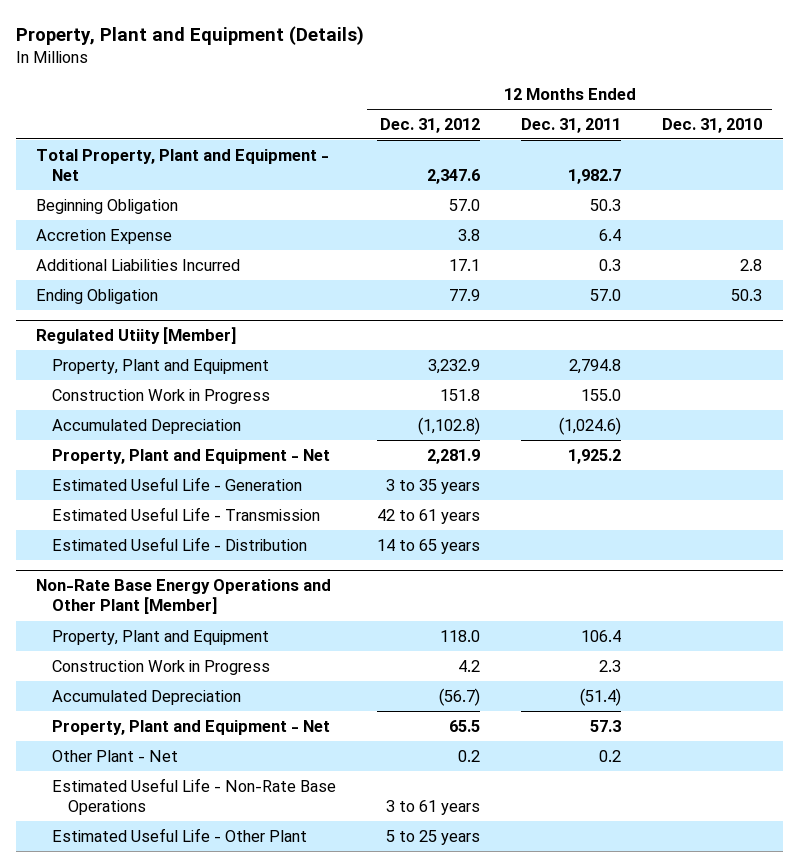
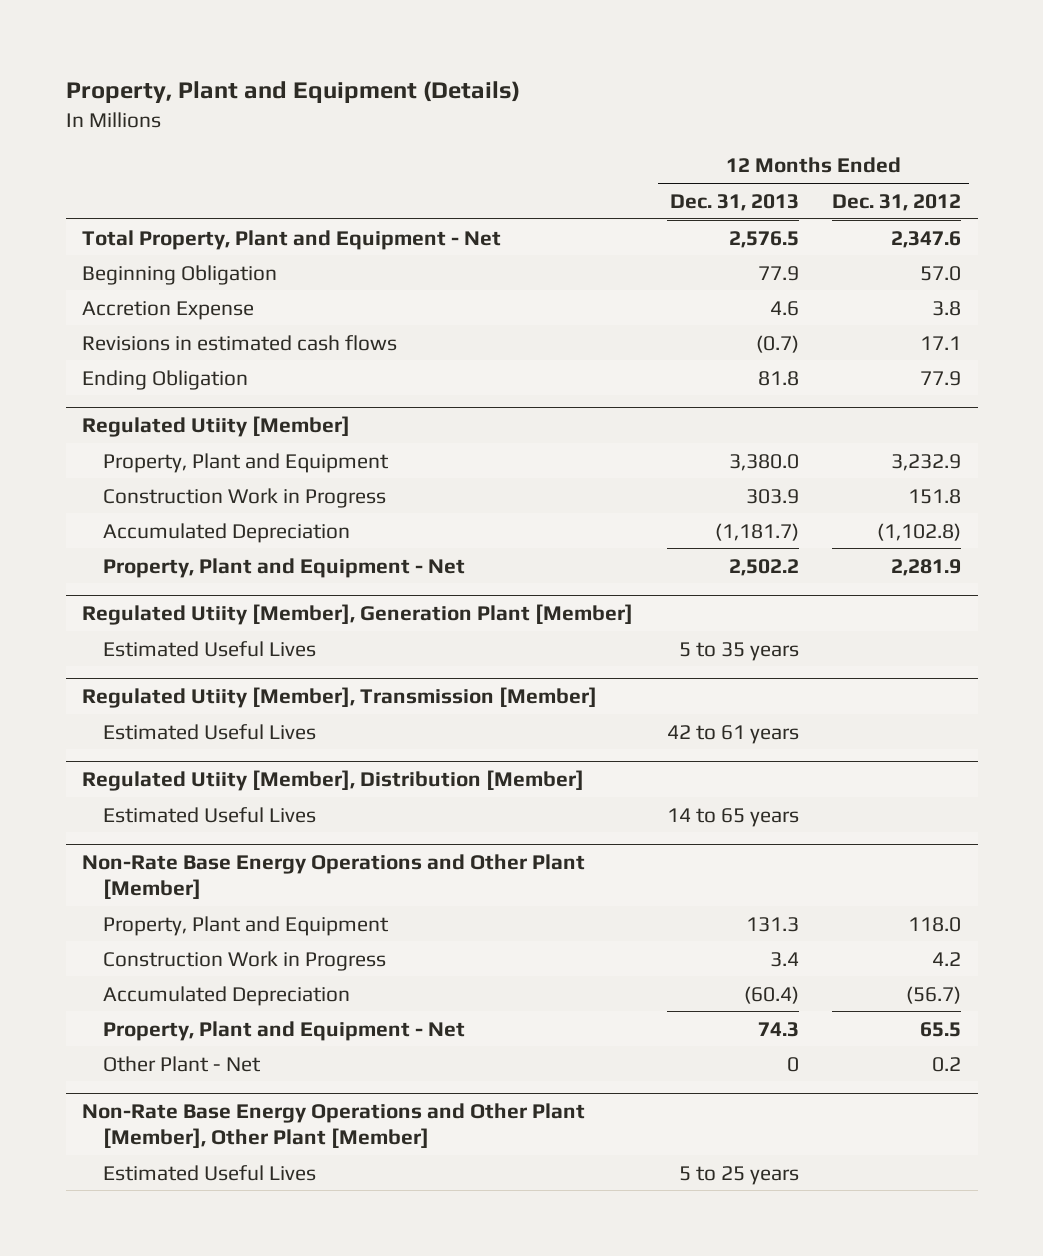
- | 12 Months Ended Dec. 31, 2012 | 12 Months Ended Dec. 31, 2011 | 12 Months Ended Dec. 31, 2010
+ | 12 Months Ended Dec. 31, 2013 | 12 Months Ended Dec. 31, 2012
- Additional Liabilities Incurred | 17.1 | 0.3 | 2.8
+ Revisions in estimated cash flows | (0.7) | 17.1
@ Regulated Utiity [Member]
- Estimated Useful Life - Generation | 3 to 35 years | |
- Estimated Useful Life - Transmission | 42 to 61 years | |
- Estimated Useful Life - Distribution | 14 to 65 years | |
+ Regulated Utiity [Member], Generation Plant [Member]
+ Estimated Useful Lives | 5 to 35 years |
+ Regulated Utiity [Member], Transmission [Member]
+ Estimated Useful Lives | 42 to 61 years |
+ Regulated Utiity [Member], Distribution [Member]
+ Estimated Useful Lives | 14 to 65 years |
@ Non-Rate Base Energy Operations and Other Plant [Member]
- Estimated Useful Life - Non-Rate Base Operations | 3 to 61 years | |
- Estimated Useful Life - Other Plant | 5 to 25 years | |
+ Non-Rate Base Energy Operations and Other Plant [Member], Other Plant [Member]
+ Estimated Useful Lives | 5 to 25 years |

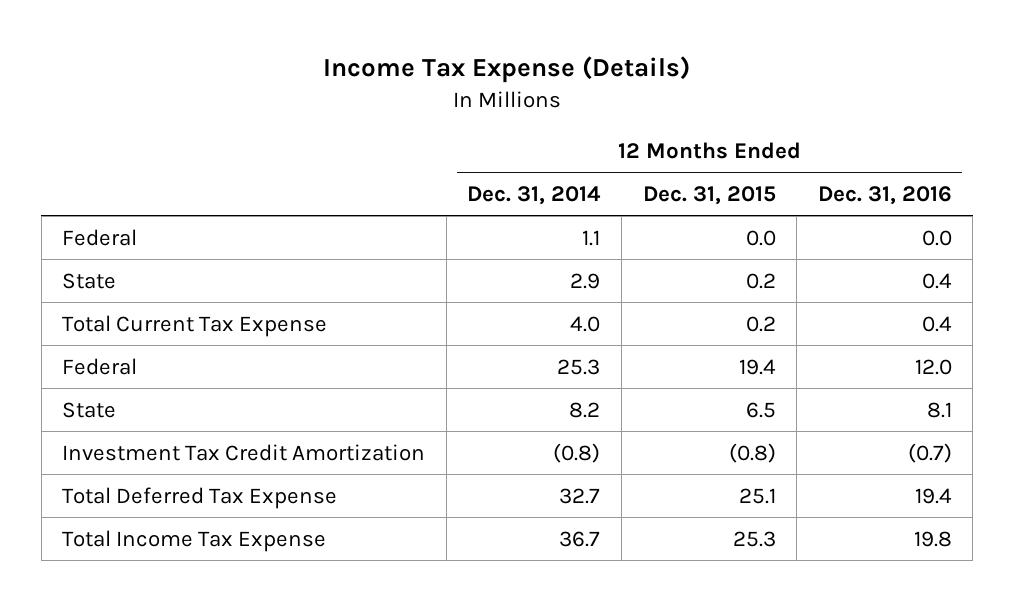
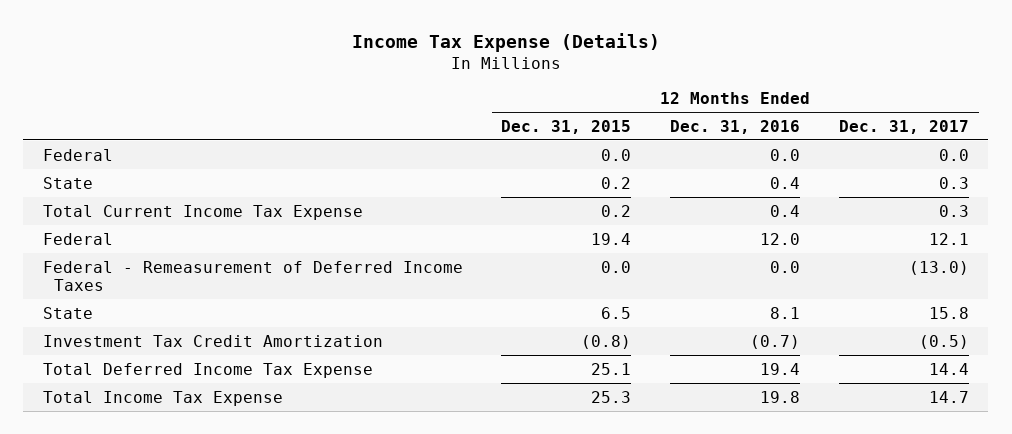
- | 12 Months Ended Dec. 31, 2014 | 12 Months Ended Dec. 31, 2015 | 12 Months Ended Dec. 31, 2016
+ | 12 Months Ended Dec. 31, 2015 | 12 Months Ended Dec. 31, 2016 | 12 Months Ended Dec. 31, 2017
- Total Current Tax Expense | 4.0 | 0.2 | 0.4
+ Total Current Income Tax Expense | 0.2 | 0.4 | 0.3
+ Federal - Remeasurement of Deferred Income Taxes | 0.0 | 0.0 | (13.0)
- Total Deferred Tax Expense | 32.7 | 25.1 | 19.4
+ Total Deferred Income Tax Expense | 25.1 | 19.4 | 14.4

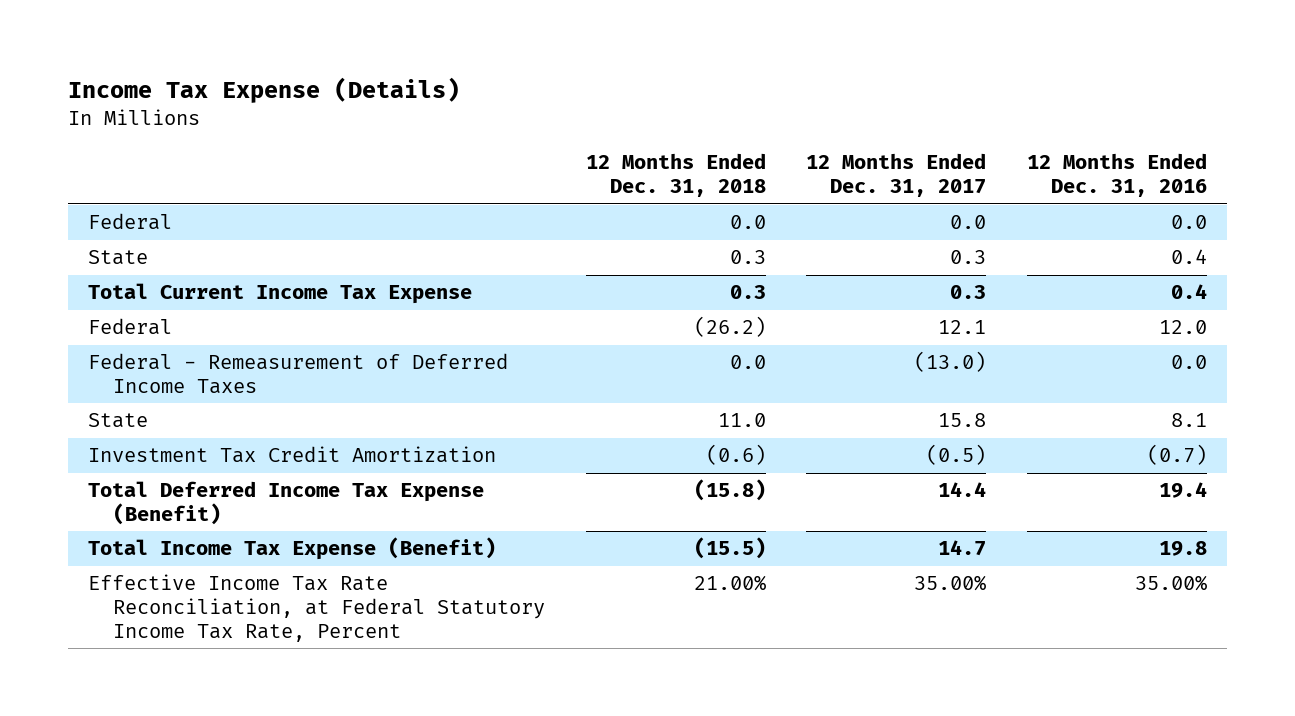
- | 12 Months Ended Dec. 31, 2015 | 12 Months Ended Dec. 31, 2016 | 12 Months Ended Dec. 31, 2017
+ | 12 Months Ended Dec. 31, 2018 | 12 Months Ended Dec. 31, 2017 | 12 Months Ended Dec. 31, 2016
- Total Deferred Income Tax Expense | 25.1 | 19.4 | 14.4
- Total Income Tax Expense | 25.3 | 19.8 | 14.7
+ Total Deferred Income Tax Expense (Benefit) | (15.8) | 14.4 | 19.4
+ Total Income Tax Expense (Benefit) | (15.5) | 14.7 | 19.8
+ Effective Income Tax Rate Reconciliation, at Federal Statutory Income Tax Rate, Percent | 21.00% | 35.00% | 35.00%

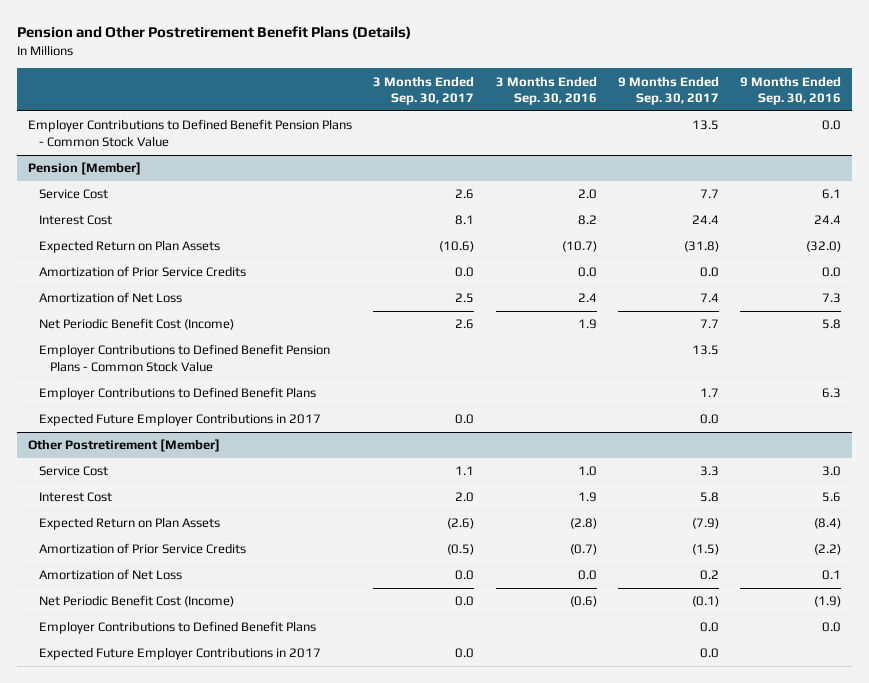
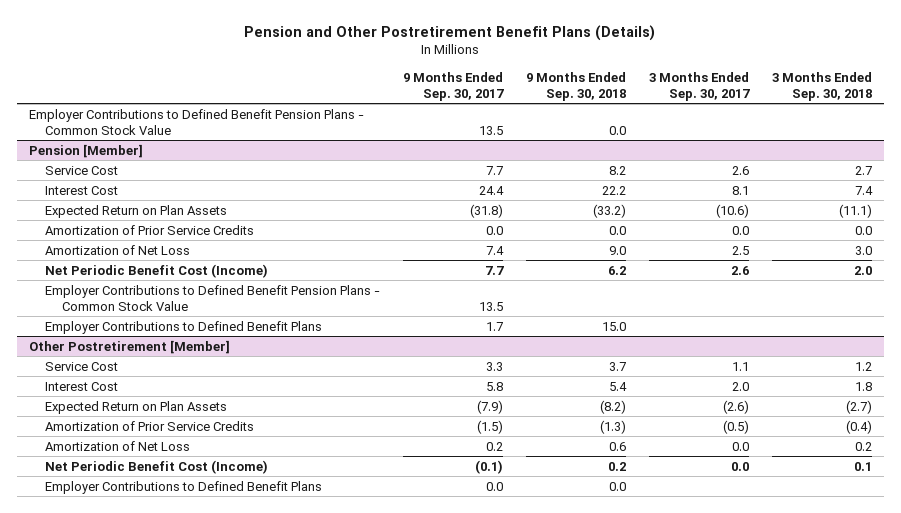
- | 3 Months Ended Sep. 30, 2017 | 3 Months Ended Sep. 30, 2016 | 9 Months Ended Sep. 30, 2017 | 9 Months Ended Sep. 30, 2016
+ | 9 Months Ended Sep. 30, 2017 | 9 Months Ended Sep. 30, 2018 | 3 Months Ended Sep. 30, 2017 | 3 Months Ended Sep. 30, 2018
@ Pension [Member]
- Expected Future Employer Contributions in 2017 | 0.0 | | 0.0 |
@ Other Postretirement [Member]
- Expected Future Employer Contributions in 2017 | 0.0 | | 0.0 |

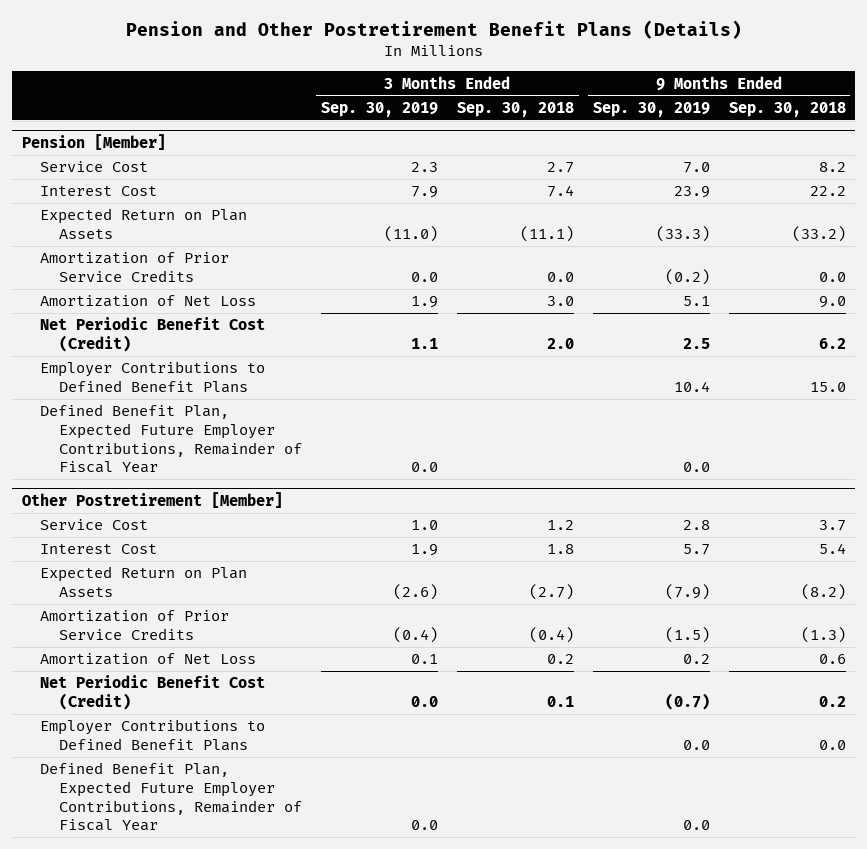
- | 9 Months Ended Sep. 30, 2017 | 9 Months Ended Sep. 30, 2018 | 3 Months Ended Sep. 30, 2017 | 3 Months Ended Sep. 30, 2018
+ | 3 Months Ended Sep. 30, 2019 | 3 Months Ended Sep. 30, 2018 | 9 Months Ended Sep. 30, 2019 | 9 Months Ended Sep. 30, 2018
- Employer Contributions to Defined Benefit Pension Plans - Common Stock Value | 13.5 | 0.0 | |
@ Pension [Member]
- Net Periodic Benefit Cost (Income) | 7.7 | 6.2 | 2.6 | 2.0
- Employer Contributions to Defined Benefit Pension Plans - Common Stock Value | 13.5 | | |
+ Net Periodic Benefit Cost (Credit) | 1.1 | 2.0 | 2.5 | 6.2
+ Defined Benefit Plan, Expected Future Employer Contributions, Remainder of Fiscal Year | 0.0 | | 0.0 |
@ Other Postretirement [Member]
- Net Periodic Benefit Cost (Income) | (0.1) | 0.2 | 0.0 | 0.1
+ Net Periodic Benefit Cost (Credit) | 0.0 | 0.1 | (0.7) | 0.2
+ Defined Benefit Plan, Expected Future Employer Contributions, Remainder of Fiscal Year | 0.0 | | 0.0 |

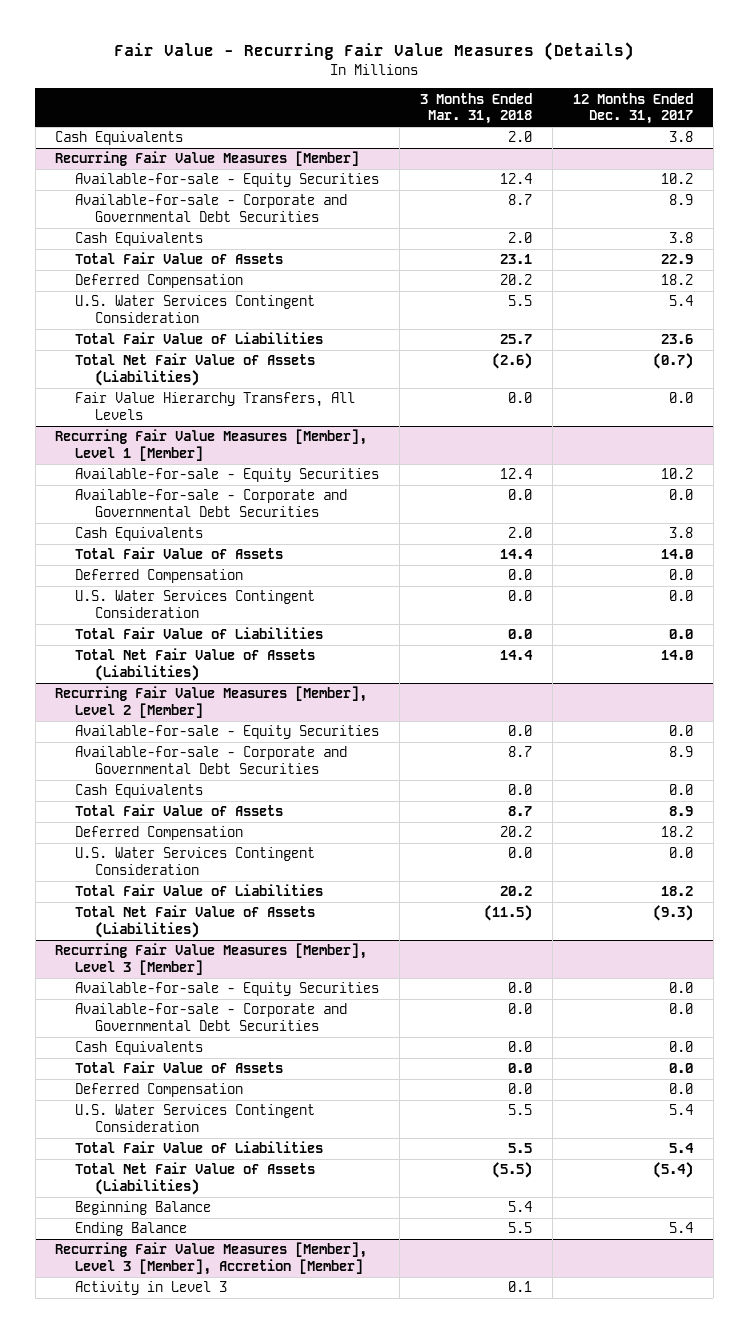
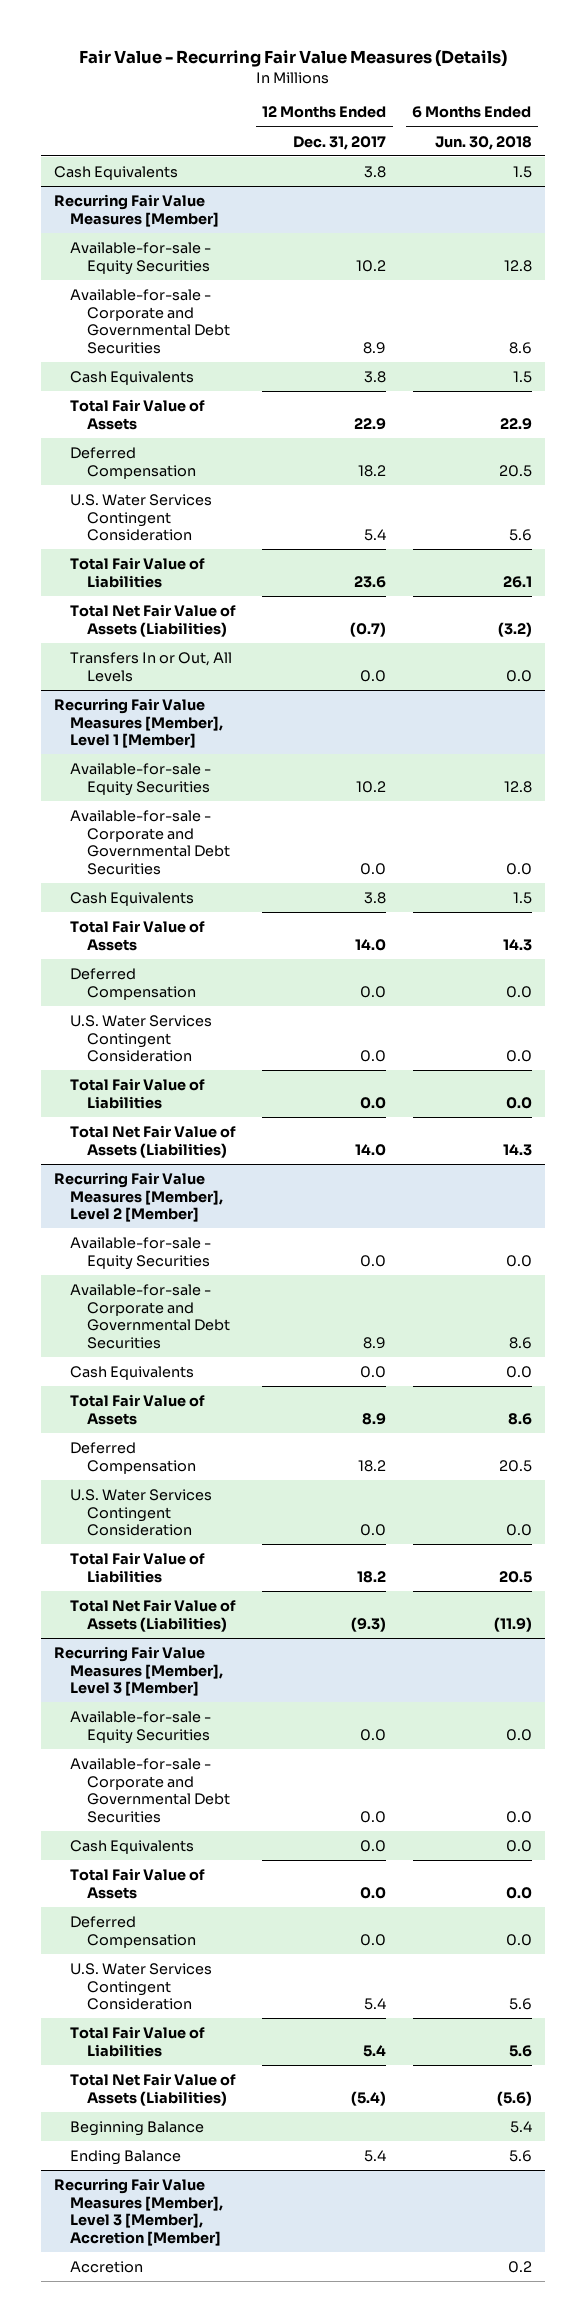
- | 3 Months Ended Mar. 31, 2018 | 12 Months Ended Dec. 31, 2017
+ | 12 Months Ended Dec. 31, 2017 | 6 Months Ended Jun. 30, 2018
@ Recurring Fair Value Measures [Member]
- Fair Value Hierarchy Transfers, All Levels | 0.0 | 0.0
+ Transfers In or Out, All Levels | 0.0 | 0.0
@ Recurring Fair Value Measures [Member], Level 3 [Member], Accretion [Member]
- Activity in Level 3 | 0.1 |
+ Accretion | | 0.2

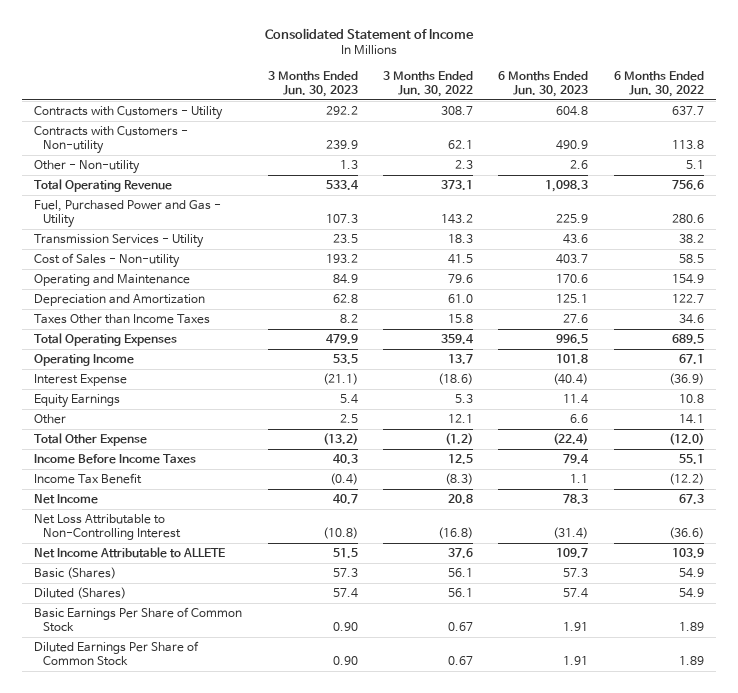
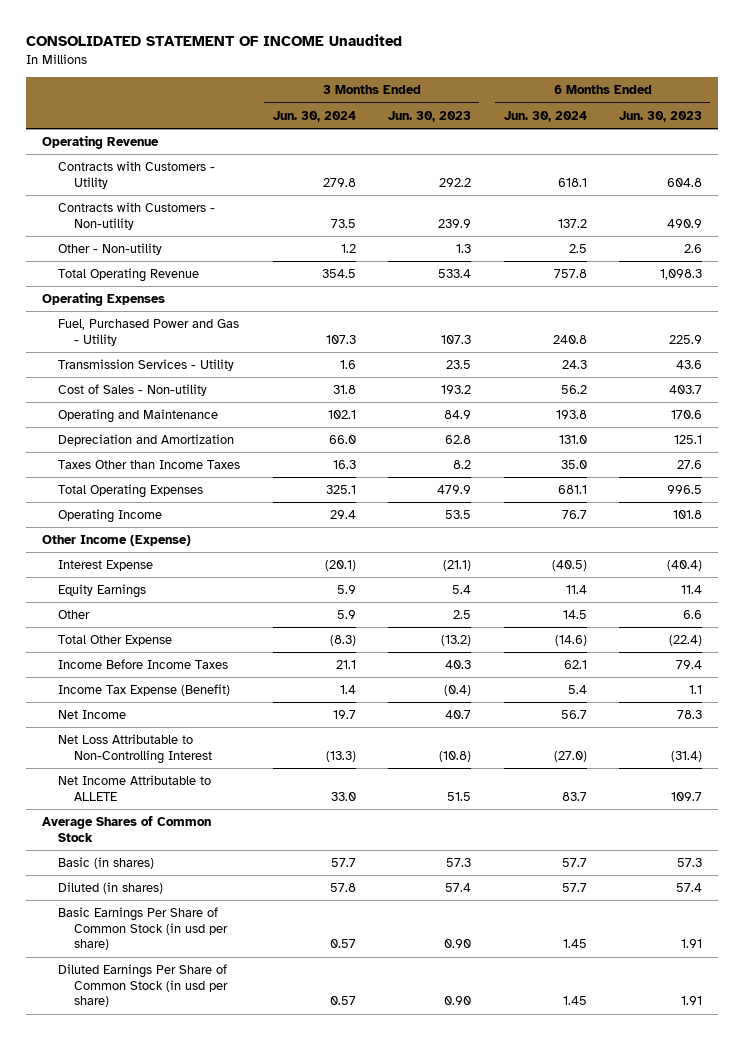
- Consolidated Statement of Income
+ CONSOLIDATED STATEMENT OF INCOME Unaudited
- | 3 Months Ended Jun. 30, 2023 | 3 Months Ended Jun. 30, 2022 | 6 Months Ended Jun. 30, 2023 | 6 Months Ended Jun. 30, 2022
+ | 3 Months Ended Jun. 30, 2024 | 3 Months Ended Jun. 30, 2023 | 6 Months Ended Jun. 30, 2024 | 6 Months Ended Jun. 30, 2023
+ Operating Revenue
+ Operating Expenses
+ Other Income (Expense)
- Income Tax Benefit | (0.4) | (8.3) | 1.1 | (12.2)
+ Income Tax Expense (Benefit) | 1.4 | (0.4) | 5.4 | 1.1
- Basic (Shares) | 57.3 | 56.1 | 57.3 | 54.9
- Diluted (Shares) | 57.4 | 56.1 | 57.4 | 54.9
- Basic Earnings Per Share of Common Stock | 0.90 | 0.67 | 1.91 | 1.89
- Diluted Earnings Per Share of Common Stock | 0.90 | 0.67 | 1.91 | 1.89
+ Average Shares of Common Stock
+ Basic (in shares) | 57.7 | 57.3 | 57.7 | 57.3
+ Diluted (in shares) | 57.8 | 57.4 | 57.7 | 57.4
+ Basic Earnings Per Share of Common Stock (in usd per share) | 0.57 | 0.90 | 1.45 | 1.91
+ Diluted Earnings Per Share of Common Stock (in usd per share) | 0.57 | 0.90 | 1.45 | 1.91

